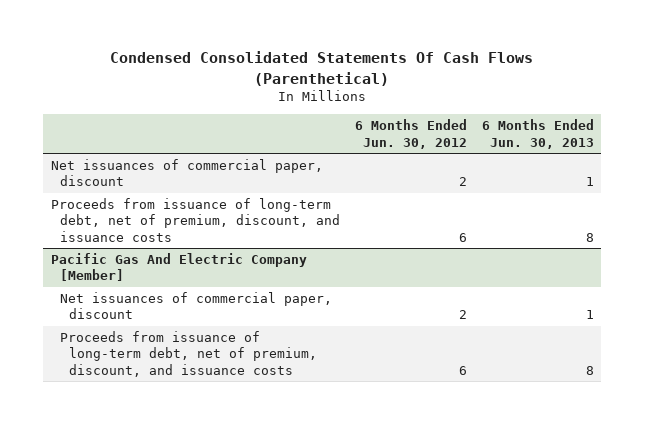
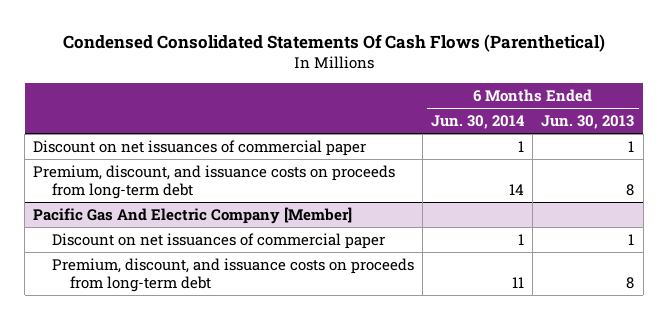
- | 6 Months Ended Jun. 30, 2012 | 6 Months Ended Jun. 30, 2013
+ | 6 Months Ended Jun. 30, 2014 | 6 Months Ended Jun. 30, 2013
- Net issuances of commercial paper, discount | 2 | 1
- Proceeds from issuance of long-term debt, net of premium, discount, and issuance costs | 6 | 8
+ Discount on net issuances of commercial paper | 1 | 1
+ Premium, discount, and issuance costs on proceeds from long-term debt | 14 | 8
@ Pacific Gas And Electric Company [Member]
- Net issuances of commercial paper, discount | 2 | 1
- Proceeds from issuance of long-term debt, net of premium, discount, and issuance costs | 6 | 8
+ Discount on net issuances of commercial paper | 1 | 1
+ Premium, discount, and issuance costs on proceeds from long-term debt | 11 | 8

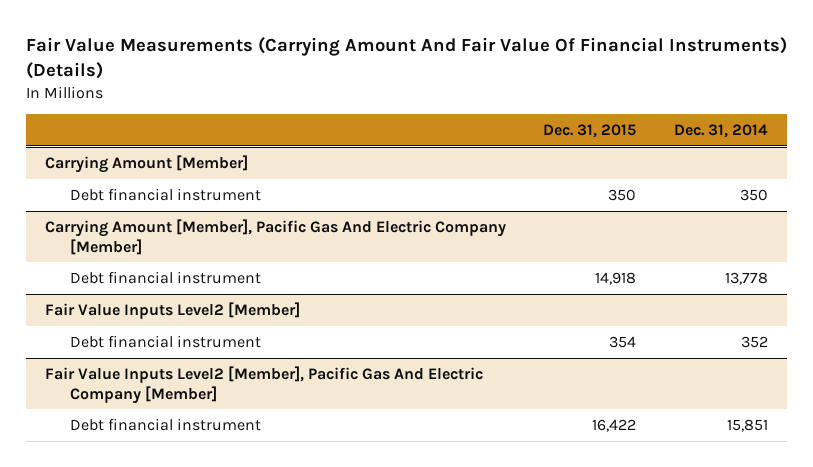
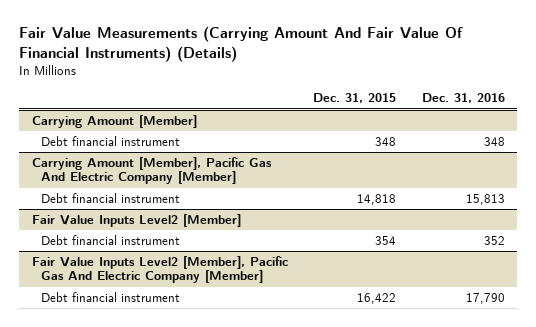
- | Dec. 31, 2015 | Dec. 31, 2014
+ | Dec. 31, 2015 | Dec. 31, 2016
@ Carrying Amount [Member]
- Debt financial instrument | 350 | 350
+ Debt financial instrument | 348 | 348
@ Carrying Amount [Member], Pacific Gas And Electric Company [Member]
- Debt financial instrument | 14,918 | 13,778
+ Debt financial instrument | 14,818 | 15,813

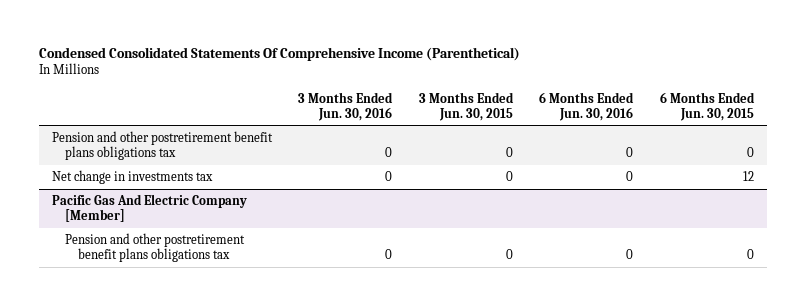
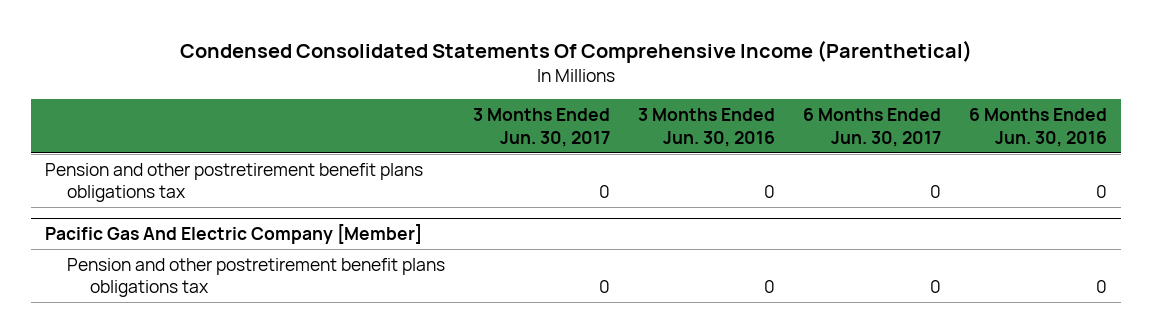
- | 3 Months Ended Jun. 30, 2016 | 3 Months Ended Jun. 30, 2015 | 6 Months Ended Jun. 30, 2016 | 6 Months Ended Jun. 30, 2015
+ | 3 Months Ended Jun. 30, 2017 | 3 Months Ended Jun. 30, 2016 | 6 Months Ended Jun. 30, 2017 | 6 Months Ended Jun. 30, 2016
- Net change in investments tax | 0 | 0 | 0 | 12

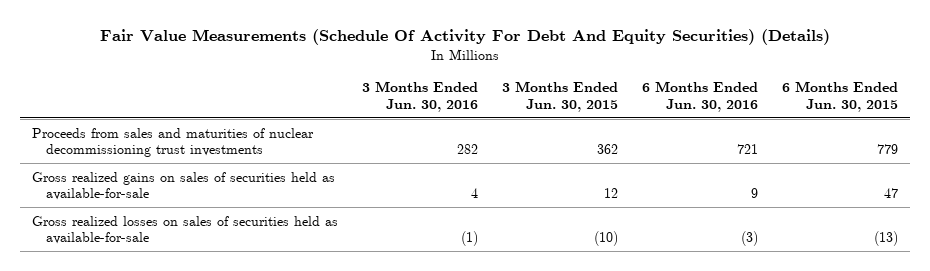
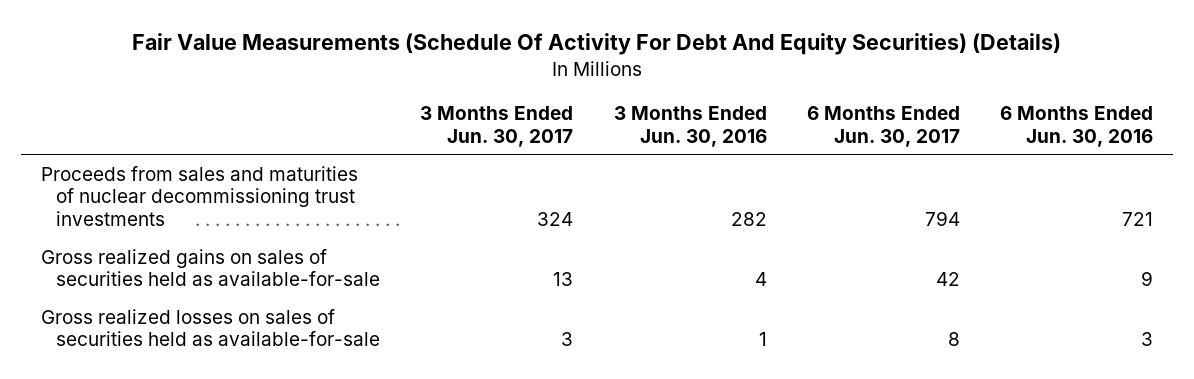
- | 3 Months Ended Jun. 30, 2016 | 3 Months Ended Jun. 30, 2015 | 6 Months Ended Jun. 30, 2016 | 6 Months Ended Jun. 30, 2015
+ | 3 Months Ended Jun. 30, 2017 | 3 Months Ended Jun. 30, 2016 | 6 Months Ended Jun. 30, 2017 | 6 Months Ended Jun. 30, 2016
- Gross realized losses on sales of securities held as available-for-sale | (1) | (10) | (3) | (13)
+ Gross realized losses on sales of securities held as available-for-sale | 3 | 1 | 8 | 3

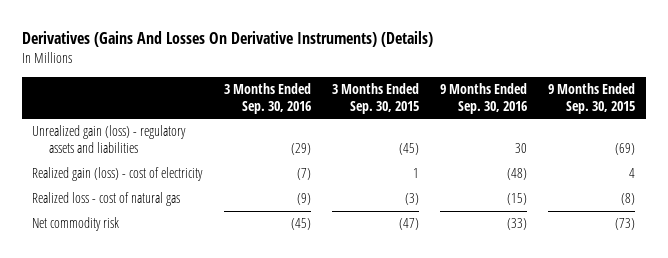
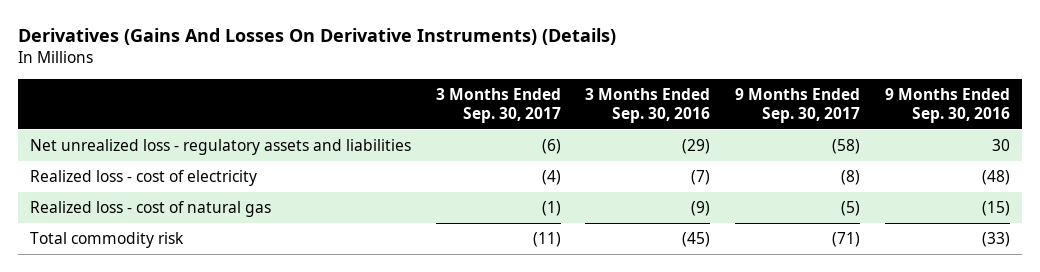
- | 3 Months Ended Sep. 30, 2016 | 3 Months Ended Sep. 30, 2015 | 9 Months Ended Sep. 30, 2016 | 9 Months Ended Sep. 30, 2015
+ | 3 Months Ended Sep. 30, 2017 | 3 Months Ended Sep. 30, 2016 | 9 Months Ended Sep. 30, 2017 | 9 Months Ended Sep. 30, 2016
- Unrealized gain (loss) - regulatory assets and liabilities | (29) | (45) | 30 | (69)
- Realized gain (loss) - cost of electricity | (7) | 1 | (48) | 4
+ Net unrealized loss - regulatory assets and liabilities | (6) | (29) | (58) | 30
+ Realized loss - cost of electricity | (4) | (7) | (8) | (48)
- Net commodity risk | (45) | (47) | (33) | (73)
+ Total commodity risk | (11) | (45) | (71) | (33)

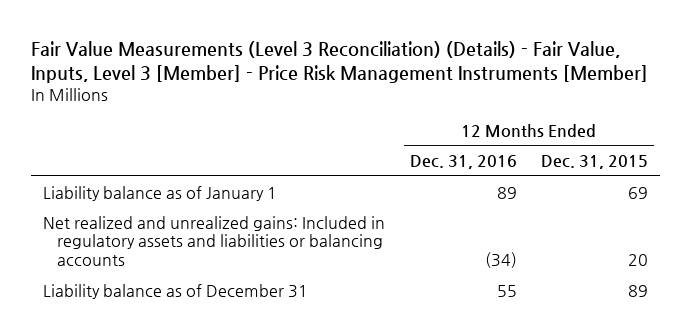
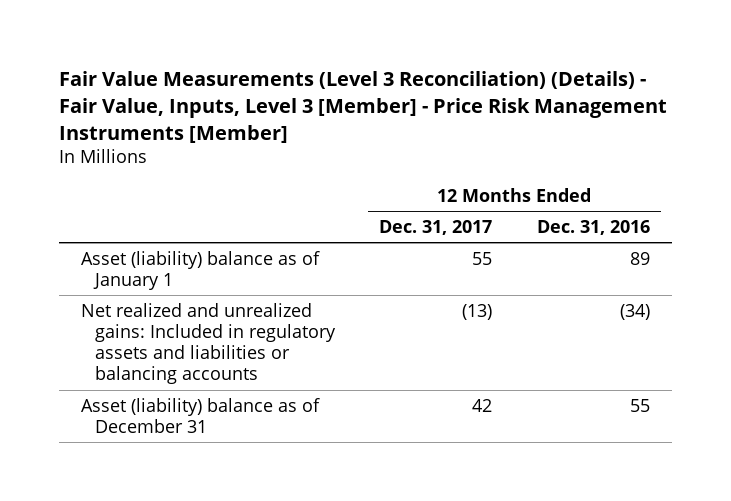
- | 12 Months Ended Dec. 31, 2016 | 12 Months Ended Dec. 31, 2015
+ | 12 Months Ended Dec. 31, 2017 | 12 Months Ended Dec. 31, 2016
- Liability balance as of January 1 | 89 | 69
+ Asset (liability) balance as of January 1 | 55 | 89
- Liability balance as of December 31 | 55 | 89
+ Asset (liability) balance as of December 31 | 42 | 55

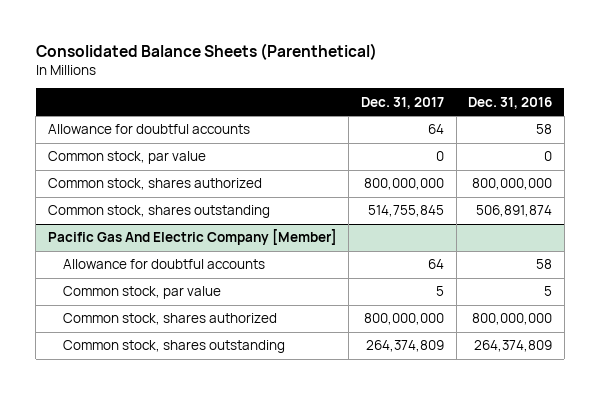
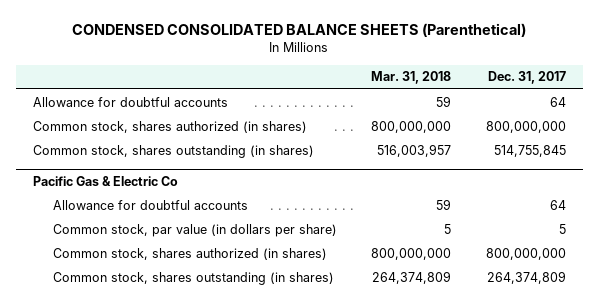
- Consolidated Balance Sheets (Parenthetical)
+ CONDENSED CONSOLIDATED BALANCE SHEETS (Parenthetical)
- | Dec. 31, 2017 | Dec. 31, 2016
+ | Mar. 31, 2018 | Dec. 31, 2017
- Common stock, par value | 0 | 0
- Common stock, shares authorized | 800,000,000 | 800,000,000
- Common stock, shares outstanding | 514,755,845 | 506,891,874
- Pacific Gas And Electric Company [Member]
+ Common stock, shares authorized (in shares) | 800,000,000 | 800,000,000
+ Common stock, shares outstanding (in shares) | 516,003,957 | 514,755,845
+ Pacific Gas & Electric Co
- Common stock, par value | 5 | 5
- Common stock, shares authorized | 800,000,000 | 800,000,000
- Common stock, shares outstanding | 264,374,809 | 264,374,809
+ Common stock, par value (in dollars per share) | 5 | 5
+ Common stock, shares authorized (in shares) | 800,000,000 | 800,000,000
+ Common stock, shares outstanding (in shares) | 264,374,809 | 264,374,809

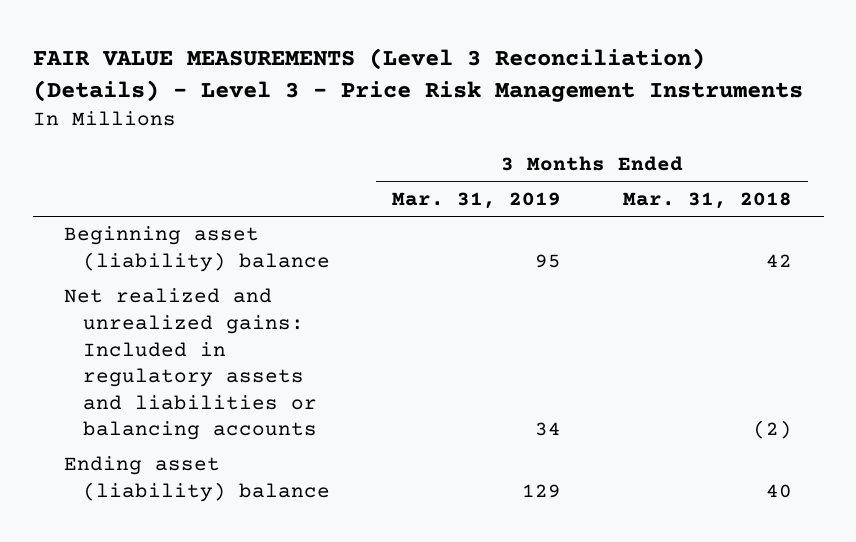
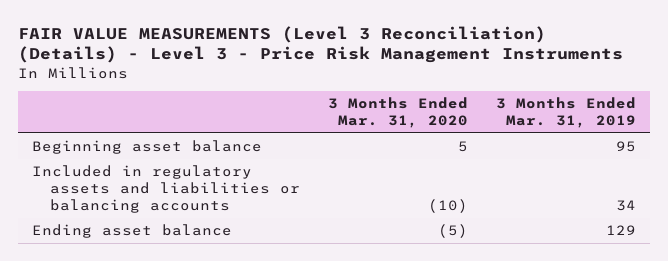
- | 3 Months Ended Mar. 31, 2019 | 3 Months Ended Mar. 31, 2018
+ | 3 Months Ended Mar. 31, 2020 | 3 Months Ended Mar. 31, 2019
- Beginning asset (liability) balance | 95 | 42
- Net realized and unrealized gains: Included in regulatory assets and liabilities or balancing accounts | 34 | (2)
- Ending asset (liability) balance | 129 | 40
+ Beginning asset balance | 5 | 95
+ Included in regulatory assets and liabilities or balancing accounts | (10) | 34
+ Ending asset balance | (5) | 129

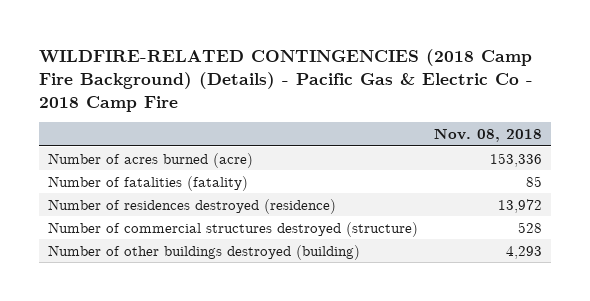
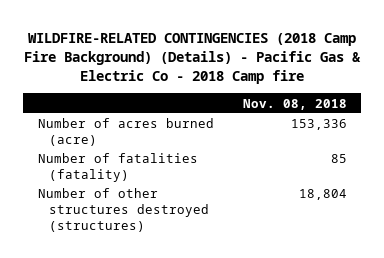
- WILDFIRE-RELATED CONTINGENCIES (2018 Camp Fire Background) (Details) - Pacific Gas & Electric Co - 2018 Camp Fire
+ WILDFIRE-RELATED CONTINGENCIES (2018 Camp Fire Background) (Details) - Pacific Gas & Electric Co - 2018 Camp fire
- Number of residences destroyed (residence) | 13,972
- Number of commercial structures destroyed (structure) | 528
- Number of other buildings destroyed (building) | 4,293
+ Number of other structures destroyed (structures) | 18,804

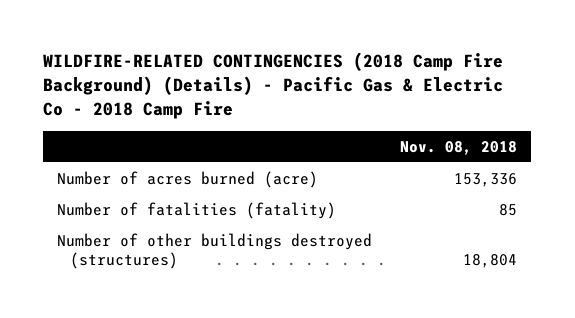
- WILDFIRE-RELATED CONTINGENCIES (2018 Camp Fire Background) (Details) - Pacific Gas & Electric Co - 2018 Camp fire
+ WILDFIRE-RELATED CONTINGENCIES (2018 Camp Fire Background) (Details) - Pacific Gas & Electric Co - 2018 Camp Fire
- Number of other structures destroyed (structures) | 18,804
+ Number of other buildings destroyed (structures) | 18,804

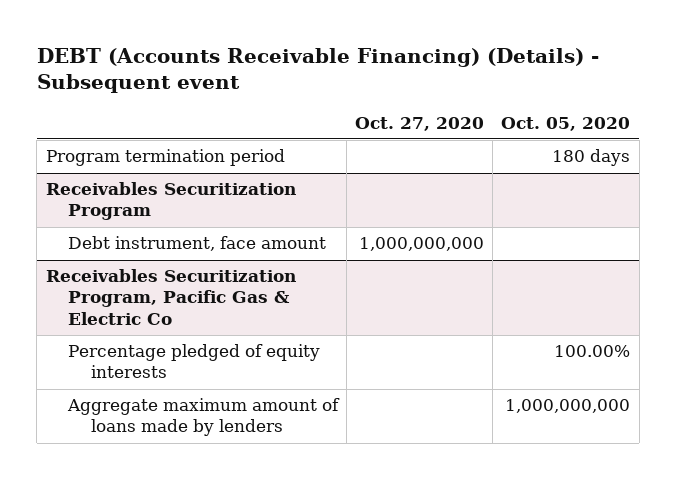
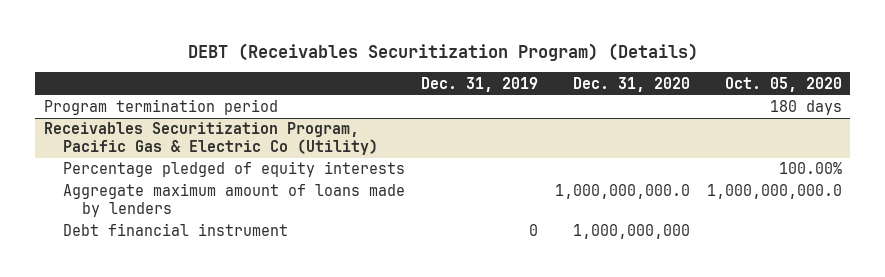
- DEBT (Accounts Receivable Financing) (Details) - Subsequent event
+ DEBT (Receivables Securitization Program) (Details)
- | Oct. 27, 2020 | Oct. 05, 2020
+ | Dec. 31, 2019 | Dec. 31, 2020 | Oct. 05, 2020
- Receivables Securitization Program
- Debt instrument, face amount | 1,000,000,000 |
- Receivables Securitization Program, Pacific Gas & Electric Co
+ Receivables Securitization Program, Pacific Gas & Electric Co (Utility)
- Aggregate maximum amount of loans made by lenders | | 1,000,000,000
+ Aggregate maximum amount of loans made by lenders | | 1,000,000,000.0 | 1,000,000,000.0
+ Debt financial instrument | 0 | 1,000,000,000 |

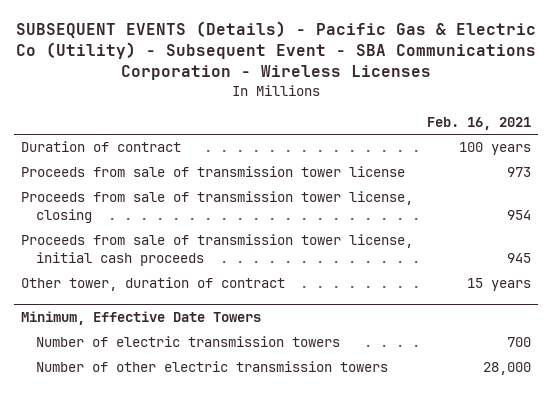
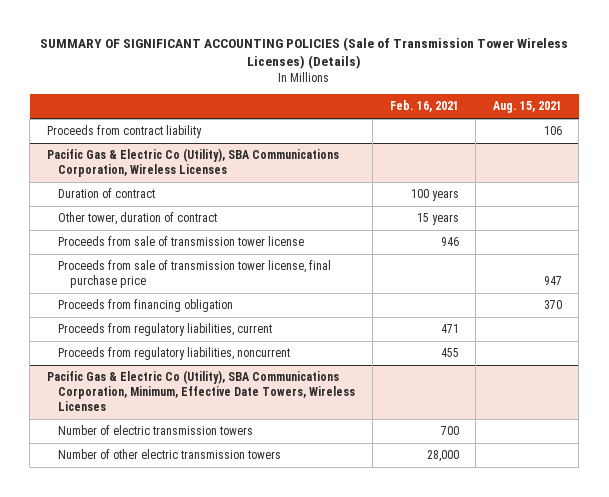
- SUBSEQUENT EVENTS (Details) - Pacific Gas & Electric Co (Utility) - Subsequent Event - SBA Communications Corporation - Wireless Licenses
+ SUMMARY OF SIGNIFICANT ACCOUNTING POLICIES (Sale of Transmission Tower Wireless Licenses) (Details)
- | Feb. 16, 2021
+ | Feb. 16, 2021 | Aug. 15, 2021
+ Proceeds from contract liability | | 106
+ Pacific Gas & Electric Co (Utility), SBA Communications Corporation, Wireless Licenses
- Proceeds from sale of transmission tower license | 973
- Proceeds from sale of transmission tower license, closing | 954
- Proceeds from sale of transmission tower license, initial cash proceeds | 945
- Minimum, Effective Date Towers
+ Proceeds from sale of transmission tower license | 946 |
+ Proceeds from sale of transmission tower license, final purchase price | | 947
+ Proceeds from financing obligation | | 370
+ Proceeds from regulatory liabilities, current | 471 |
+ Proceeds from regulatory liabilities, noncurrent | 455 |
+ Pacific Gas & Electric Co (Utility), SBA Communications Corporation, Minimum, Effective Date Towers, Wireless Licenses

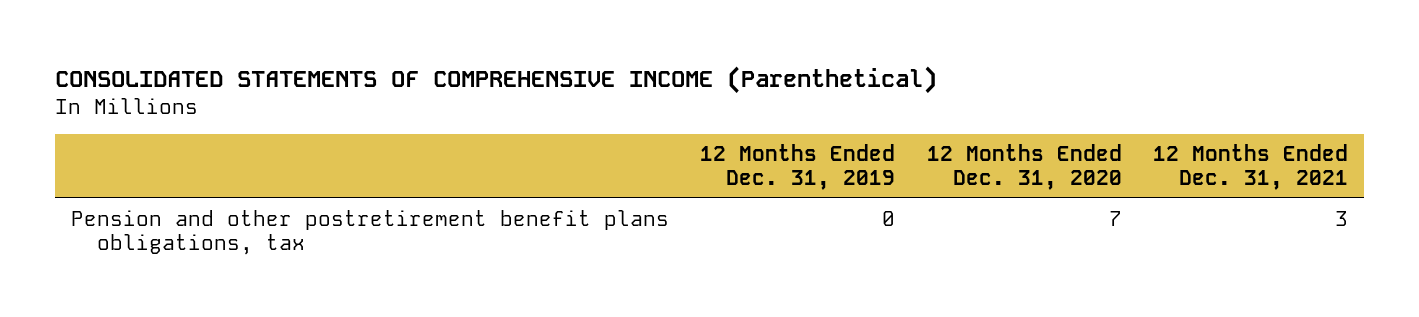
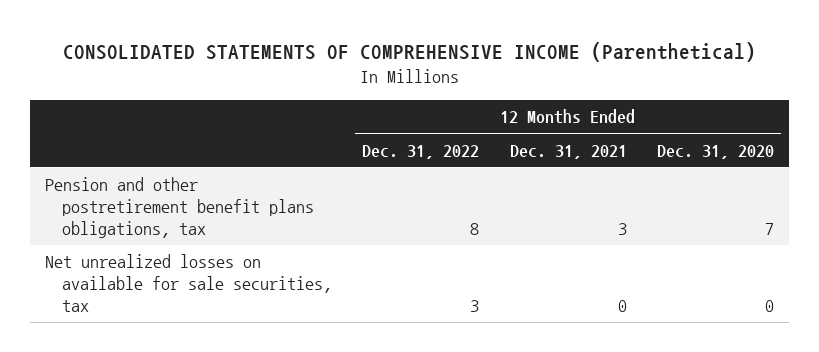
- | 12 Months Ended Dec. 31, 2019 | 12 Months Ended Dec. 31, 2020 | 12 Months Ended Dec. 31, 2021
+ | 12 Months Ended Dec. 31, 2022 | 12 Months Ended Dec. 31, 2021 | 12 Months Ended Dec. 31, 2020
+ Net unrealized losses on available for sale securities, tax | 3 | 0 | 0

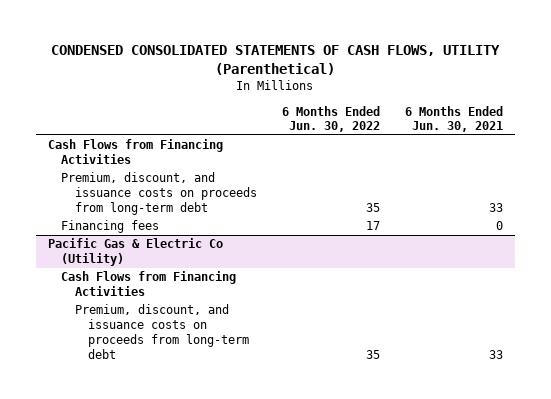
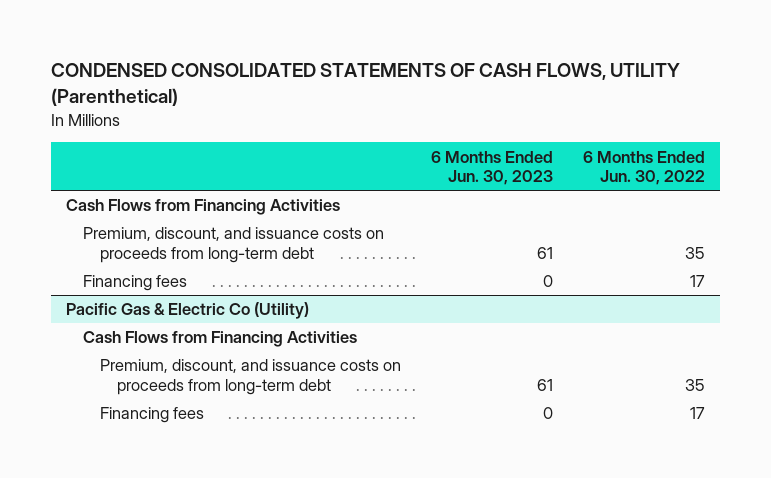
- | 6 Months Ended Jun. 30, 2022 | 6 Months Ended Jun. 30, 2021
+ | 6 Months Ended Jun. 30, 2023 | 6 Months Ended Jun. 30, 2022
@ Pacific Gas & Electric Co (Utility)
+ Financing fees | 0 | 17

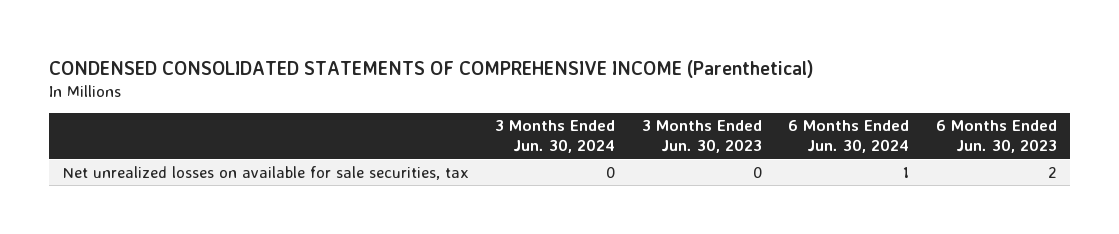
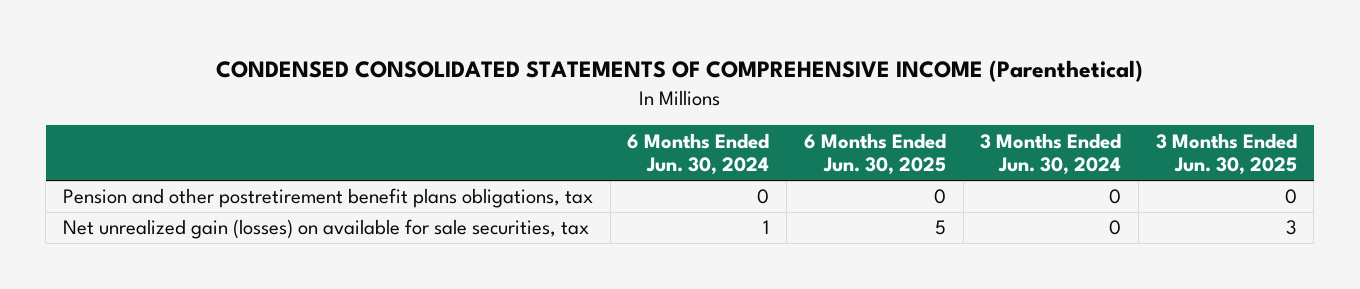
- | 3 Months Ended Jun. 30, 2024 | 3 Months Ended Jun. 30, 2023 | 6 Months Ended Jun. 30, 2024 | 6 Months Ended Jun. 30, 2023
+ | 6 Months Ended Jun. 30, 2024 | 6 Months Ended Jun. 30, 2025 | 3 Months Ended Jun. 30, 2024 | 3 Months Ended Jun. 30, 2025
- Net unrealized losses on available for sale securities, tax | 0 | 0 | 1 | 2
+ Pension and other postretirement benefit plans obligations, tax | 0 | 0 | 0 | 0
+ Net unrealized gain (losses) on available for sale securities, tax | 1 | 5 | 0 | 3

